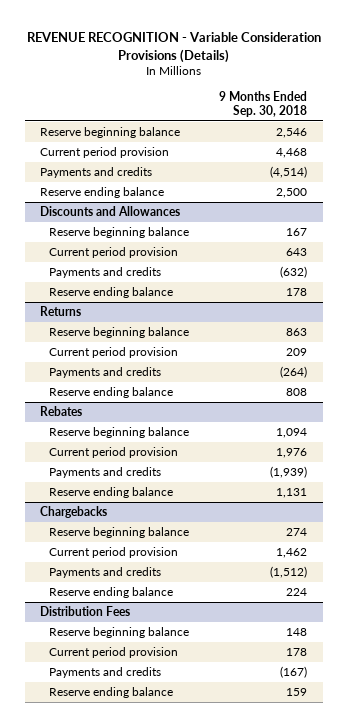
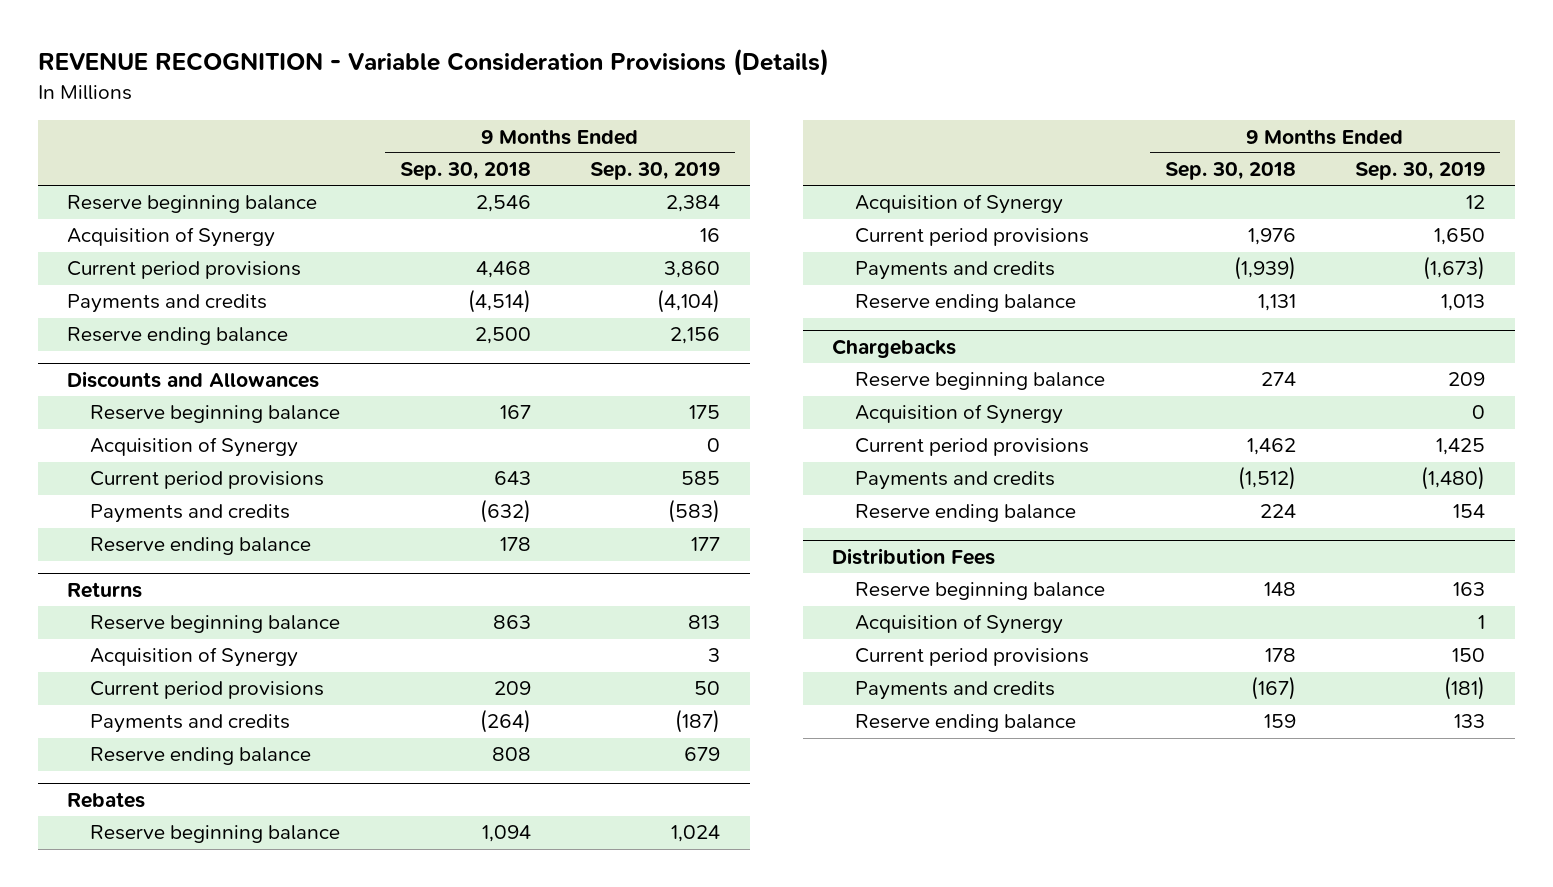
- | 9 Months Ended Sep. 30, 2018
+ | 9 Months Ended Sep. 30, 2018 | 9 Months Ended Sep. 30, 2019
- Current period provision | 4,468
+ Acquisition of Synergy | | 16
+ Current period provisions | 4,468 | 3,860
@ Discounts and Allowances
- Current period provision | 643
+ Acquisition of Synergy | | 0
+ Current period provisions | 643 | 585
@ Returns
- Current period provision | 209
+ Acquisition of Synergy | | 3
+ Current period provisions | 209 | 50
@ Rebates
- Current period provision | 1,976
+ Acquisition of Synergy | | 12
+ Current period provisions | 1,976 | 1,650
@ Chargebacks
- Current period provision | 1,462
+ Acquisition of Synergy | | 0
+ Current period provisions | 1,462 | 1,425
@ Distribution Fees
- Current period provision | 178
+ Acquisition of Synergy | | 1
+ Current period provisions | 178 | 150

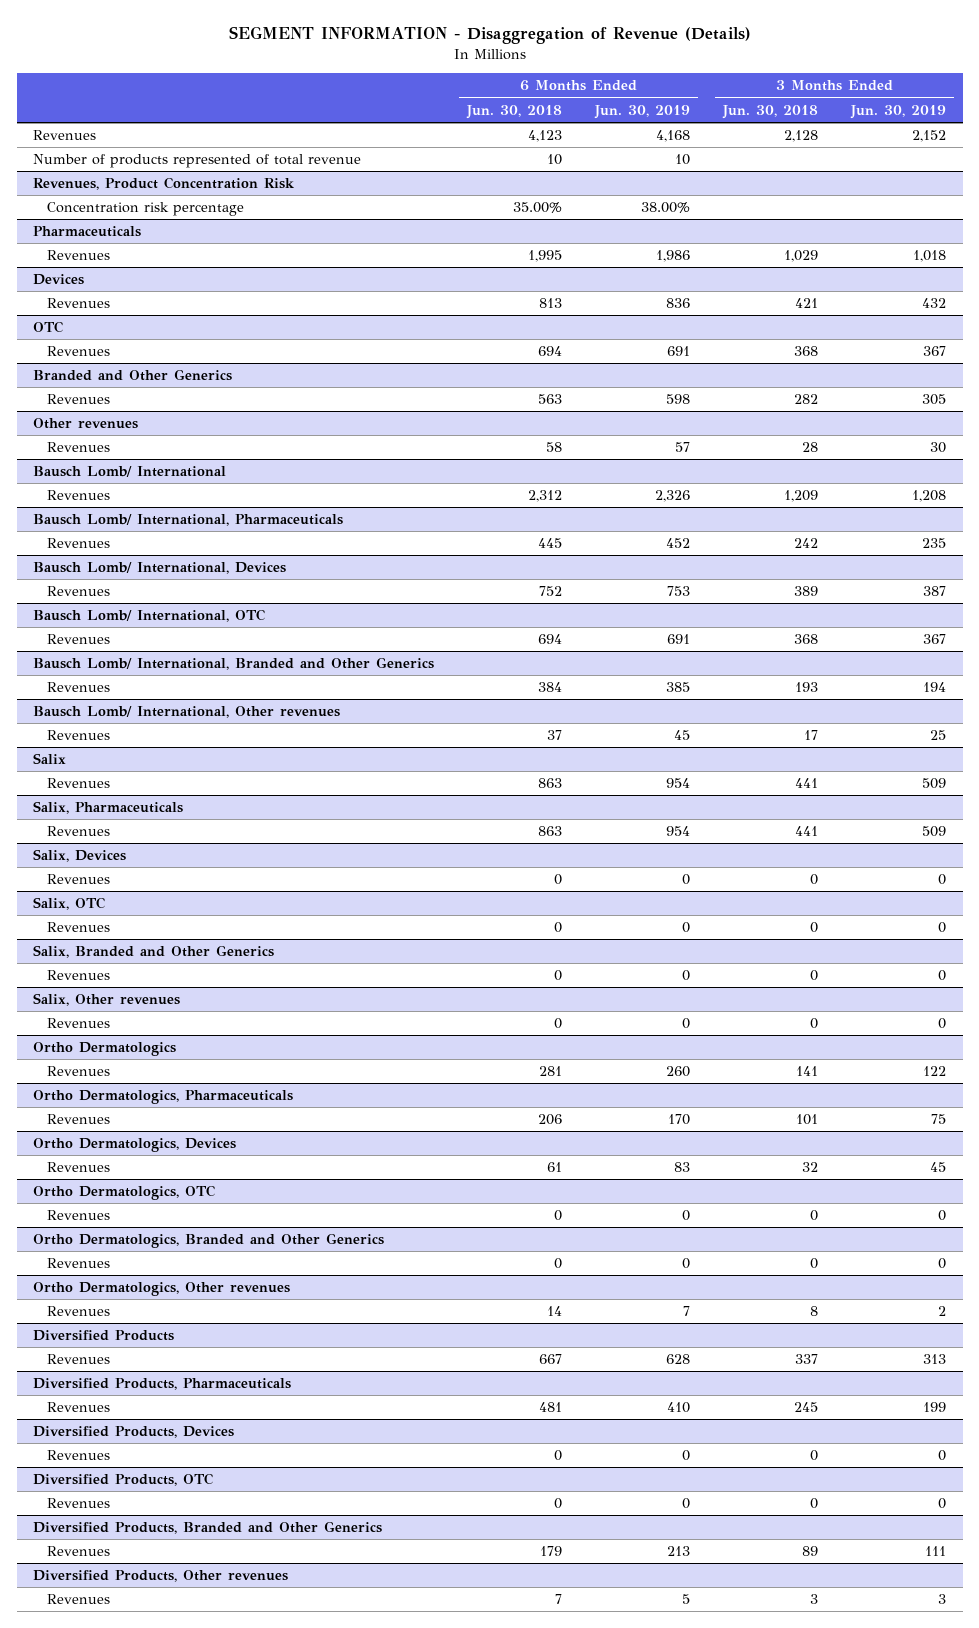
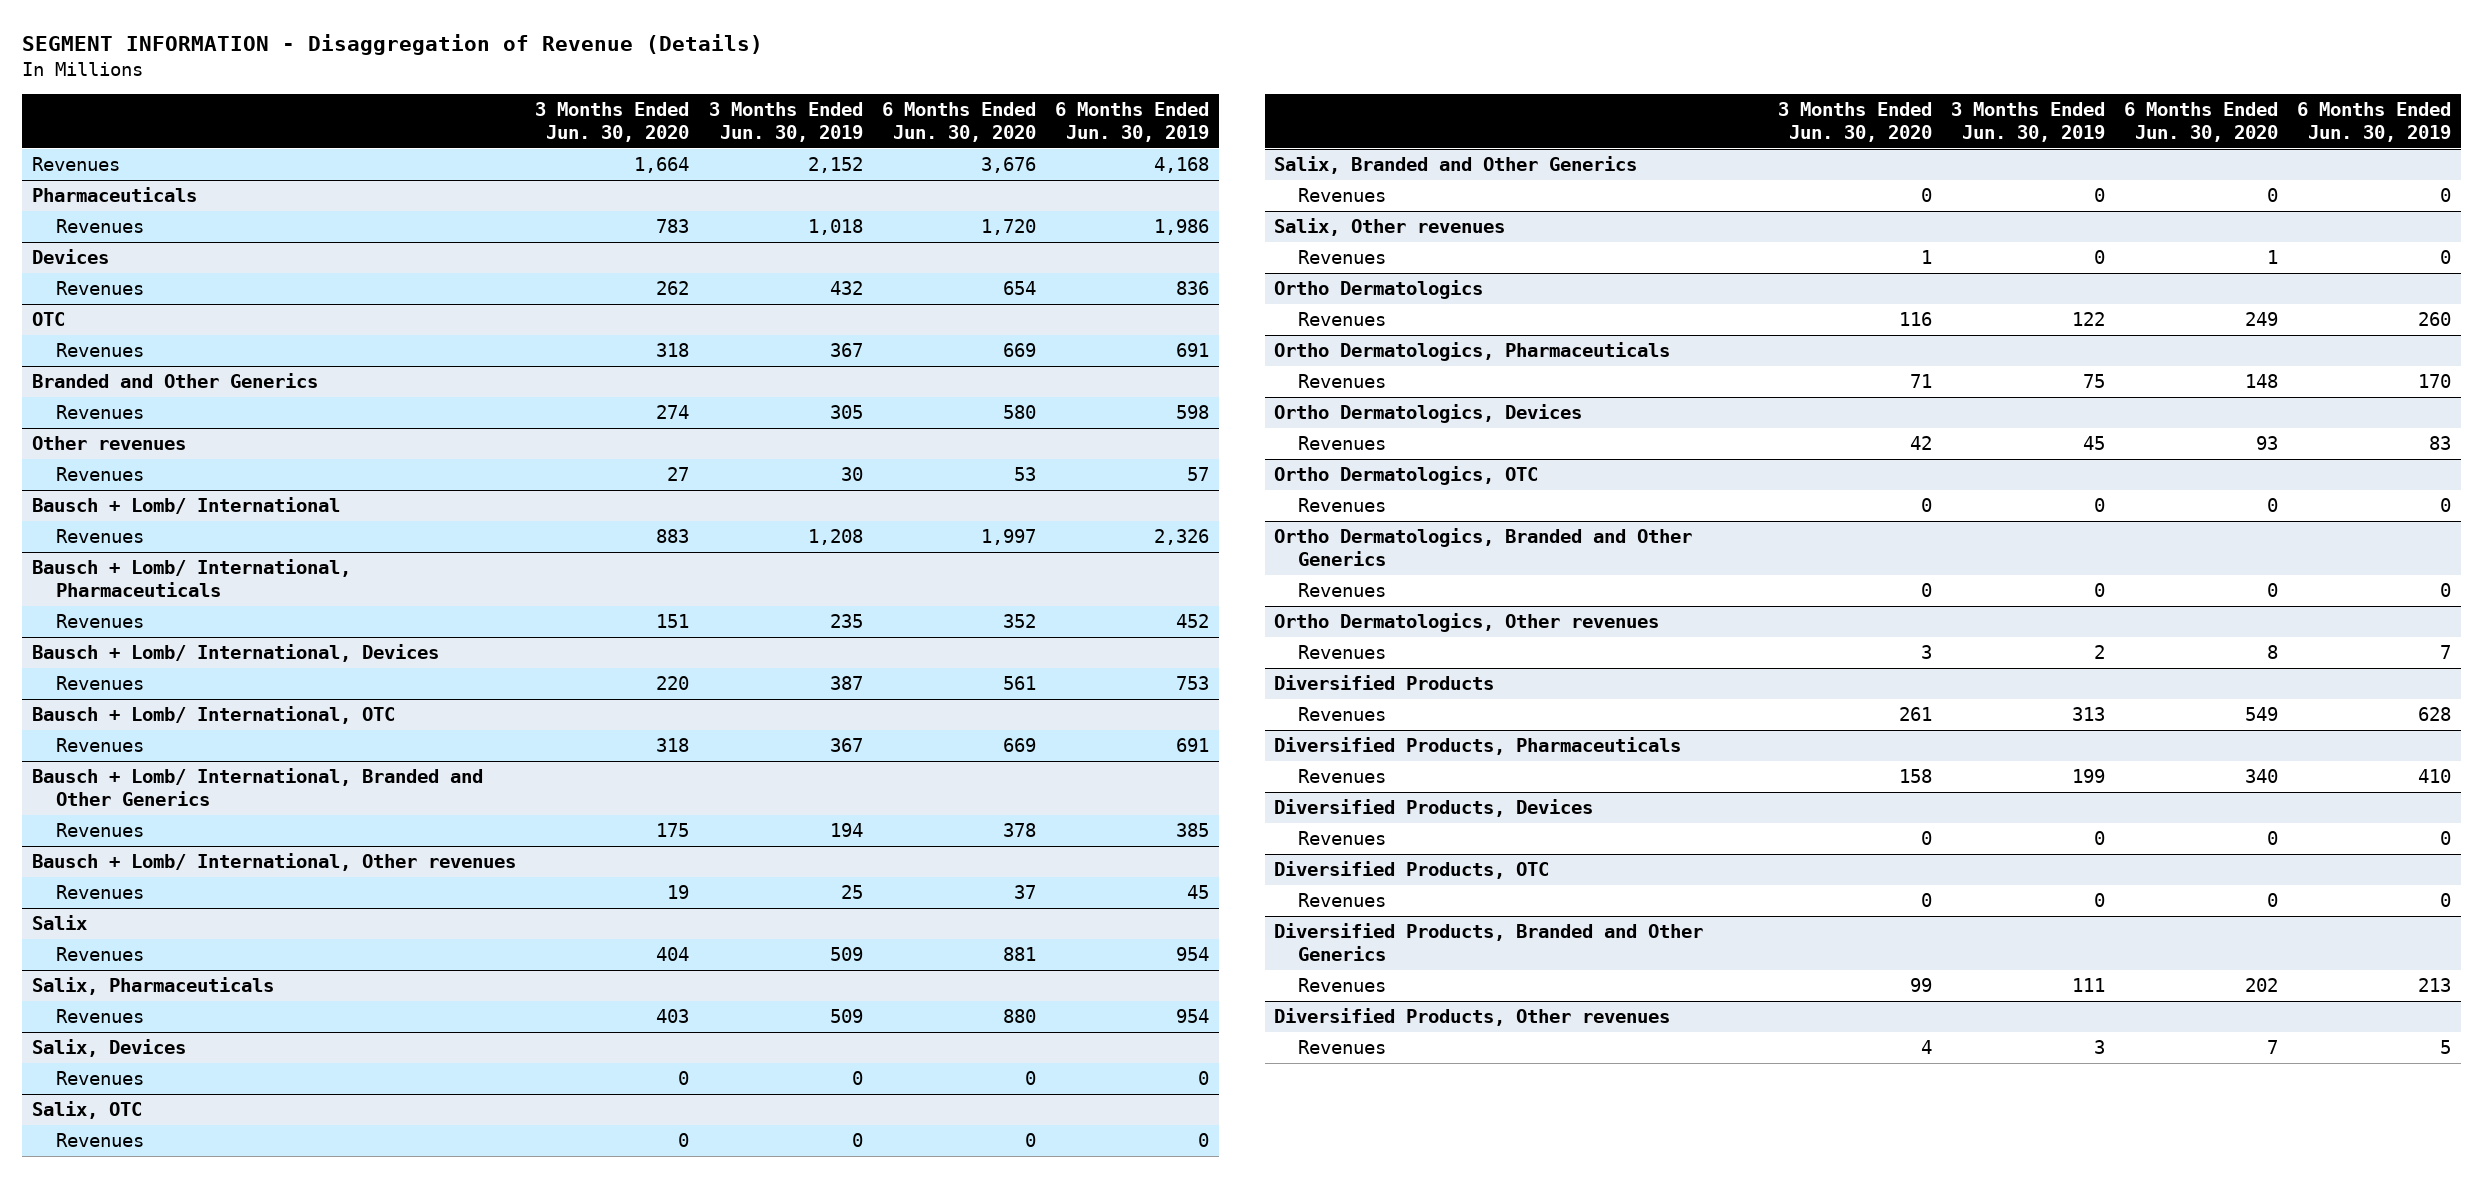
- | 6 Months Ended Jun. 30, 2018 | 6 Months Ended Jun. 30, 2019 | 3 Months Ended Jun. 30, 2018 | 3 Months Ended Jun. 30, 2019
+ | 3 Months Ended Jun. 30, 2020 | 3 Months Ended Jun. 30, 2019 | 6 Months Ended Jun. 30, 2020 | 6 Months Ended Jun. 30, 2019
- Number of products represented of total revenue | 10 | 10 | |
- Revenues, Product Concentration Risk
- Concentration risk percentage | 35.00% | 38.00% | |
- Bausch Lomb/ International
+ Bausch + Lomb/ International
- Bausch Lomb/ International, Pharmaceuticals
+ Bausch + Lomb/ International, Pharmaceuticals
- Bausch Lomb/ International, Devices
+ Bausch + Lomb/ International, Devices
- Bausch Lomb/ International, OTC
+ Bausch + Lomb/ International, OTC
- Bausch Lomb/ International, Branded and Other Generics
+ Bausch + Lomb/ International, Branded and Other Generics
- Bausch Lomb/ International, Other revenues
+ Bausch + Lomb/ International, Other revenues

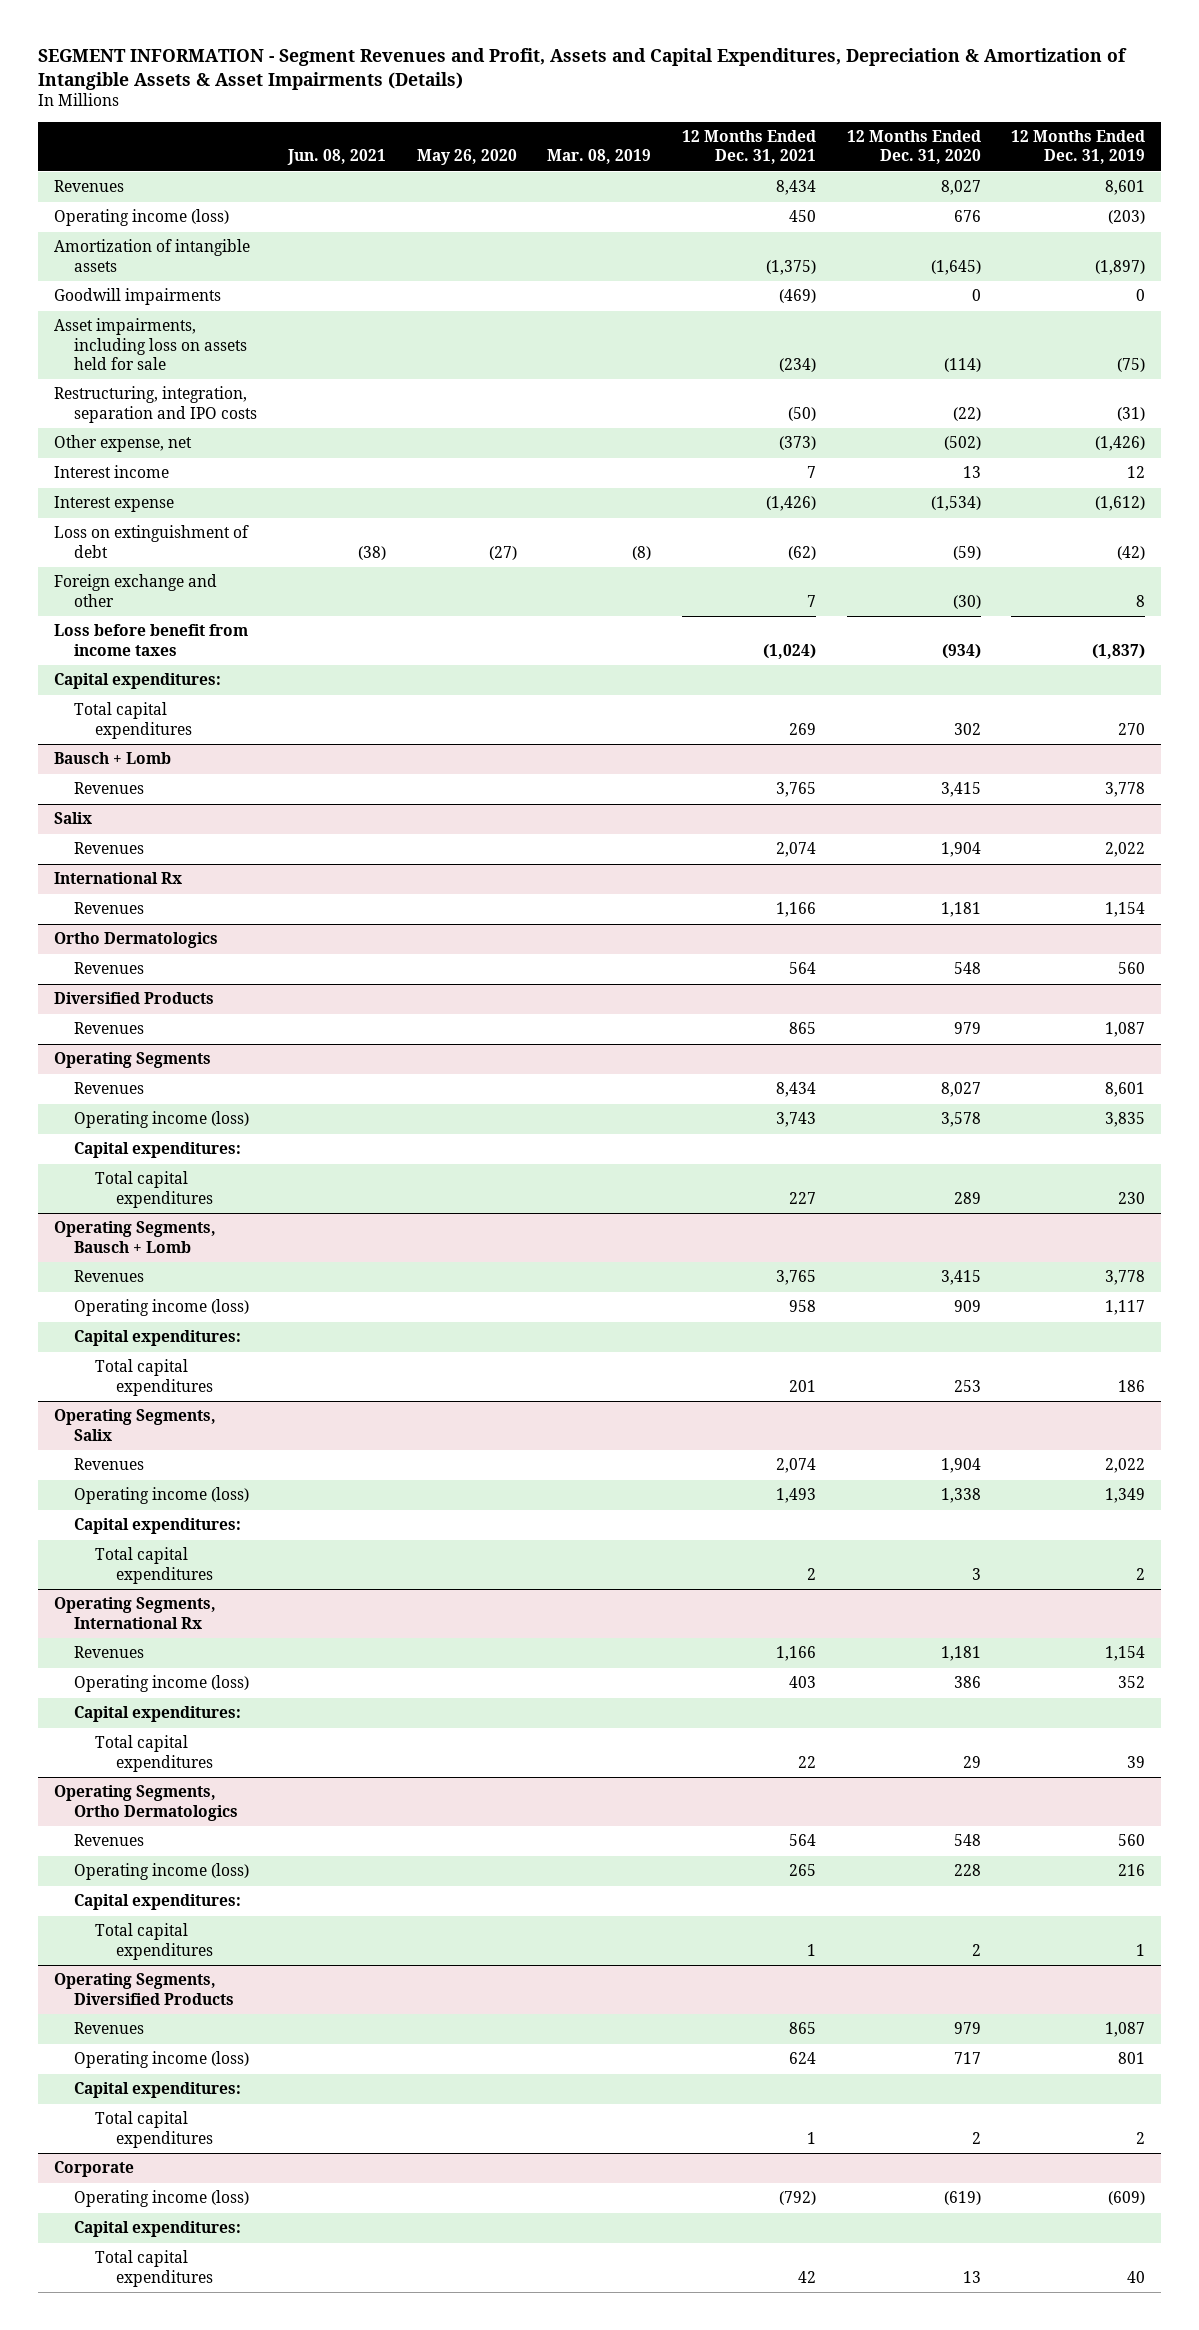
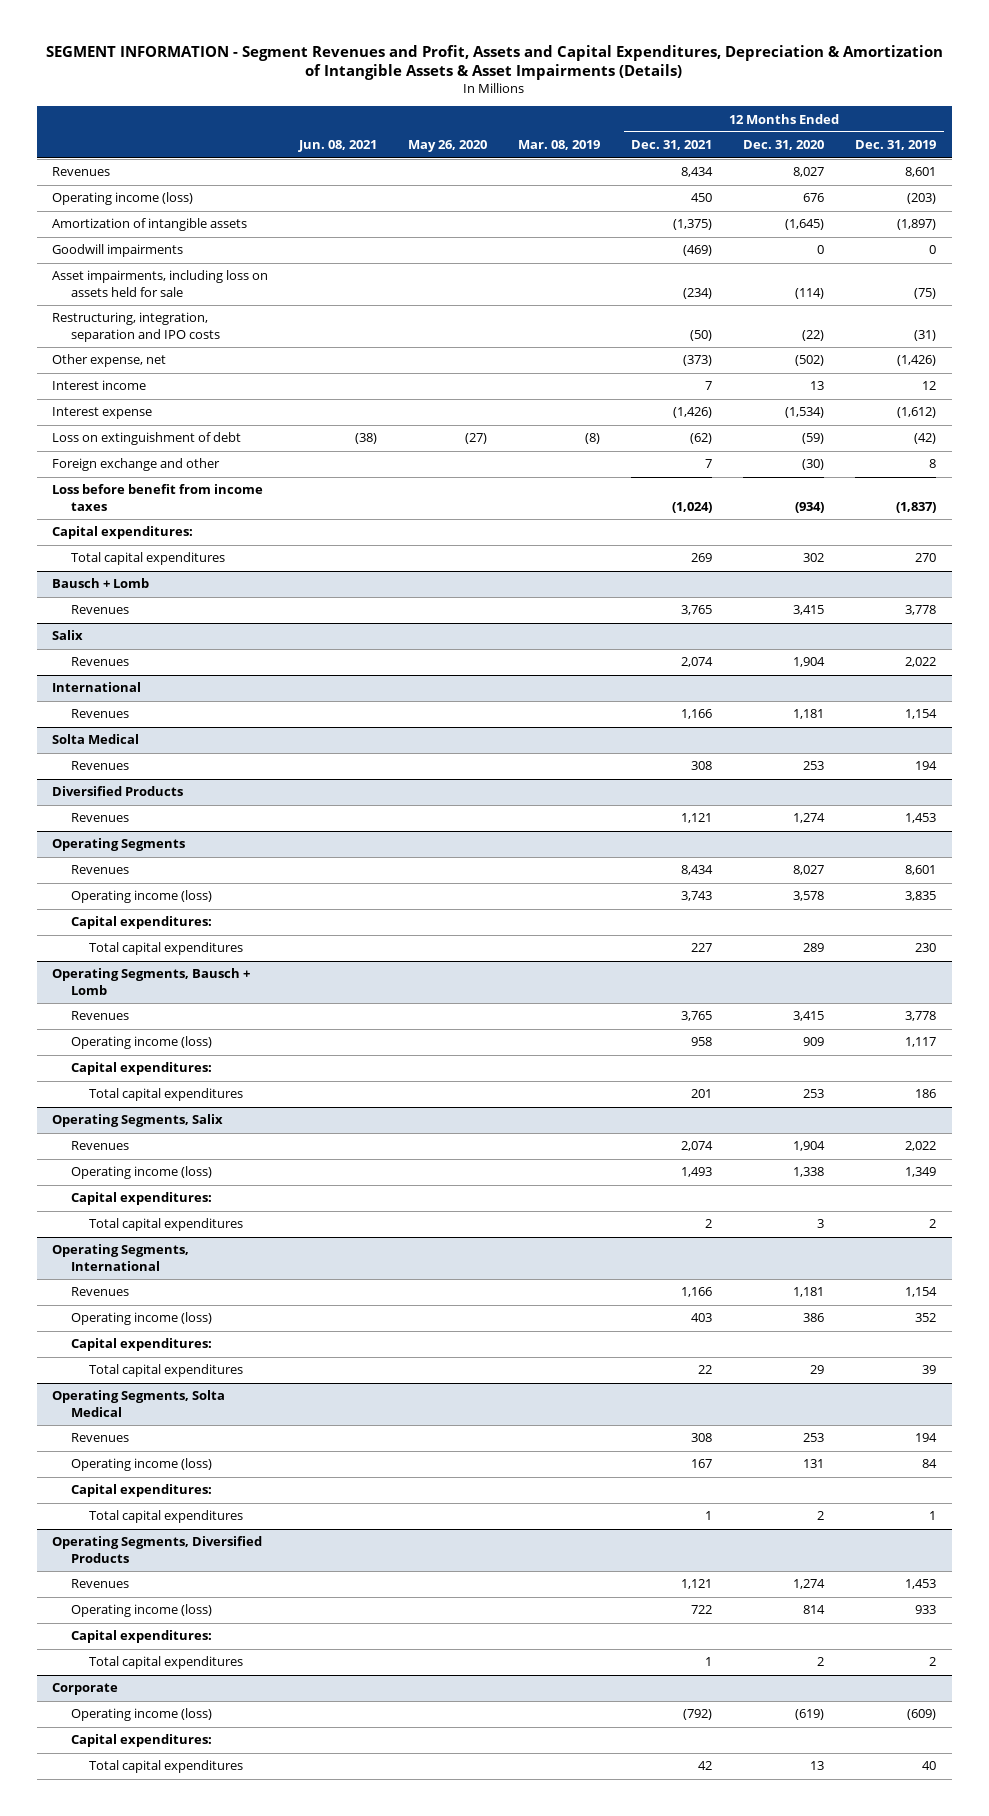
- International Rx
+ International
- Ortho Dermatologics
- Revenues | | | | 564 | 548 | 560
+ Solta Medical
+ Revenues | | | | 308 | 253 | 194
@ Diversified Products
- Revenues | | | | 865 | 979 | 1,087
+ Revenues | | | | 1,121 | 1,274 | 1,453
- Operating Segments, International Rx
+ Operating Segments, International
- Operating Segments, Ortho Dermatologics
- Revenues | | | | 564 | 548 | 560
- Operating income (loss) | | | | 265 | 228 | 216
+ Operating Segments, Solta Medical
+ Revenues | | | | 308 | 253 | 194
+ Operating income (loss) | | | | 167 | 131 | 84
@ Operating Segments, Diversified Products
- Revenues | | | | 865 | 979 | 1,087
- Operating income (loss) | | | | 624 | 717 | 801
+ Revenues | | | | 1,121 | 1,274 | 1,453
+ Operating income (loss) | | | | 722 | 814 | 933

